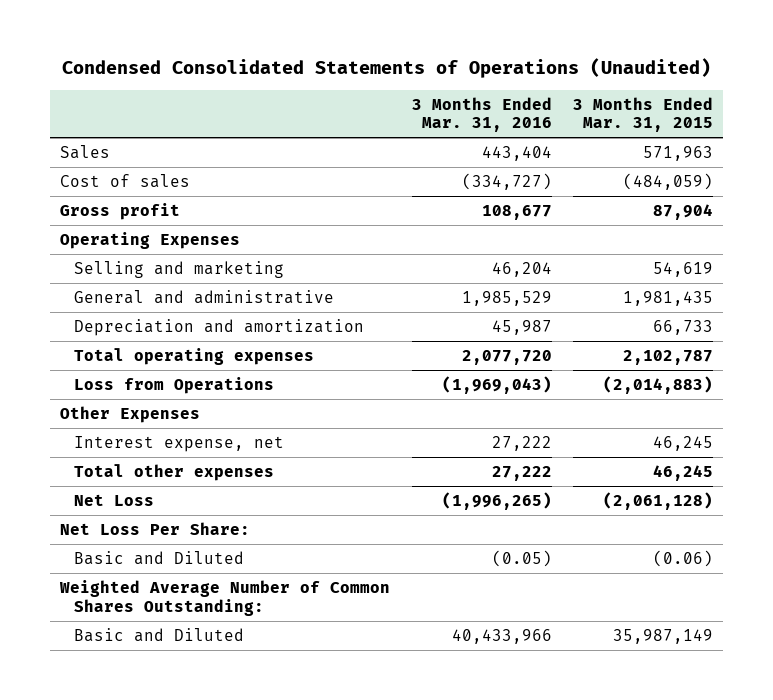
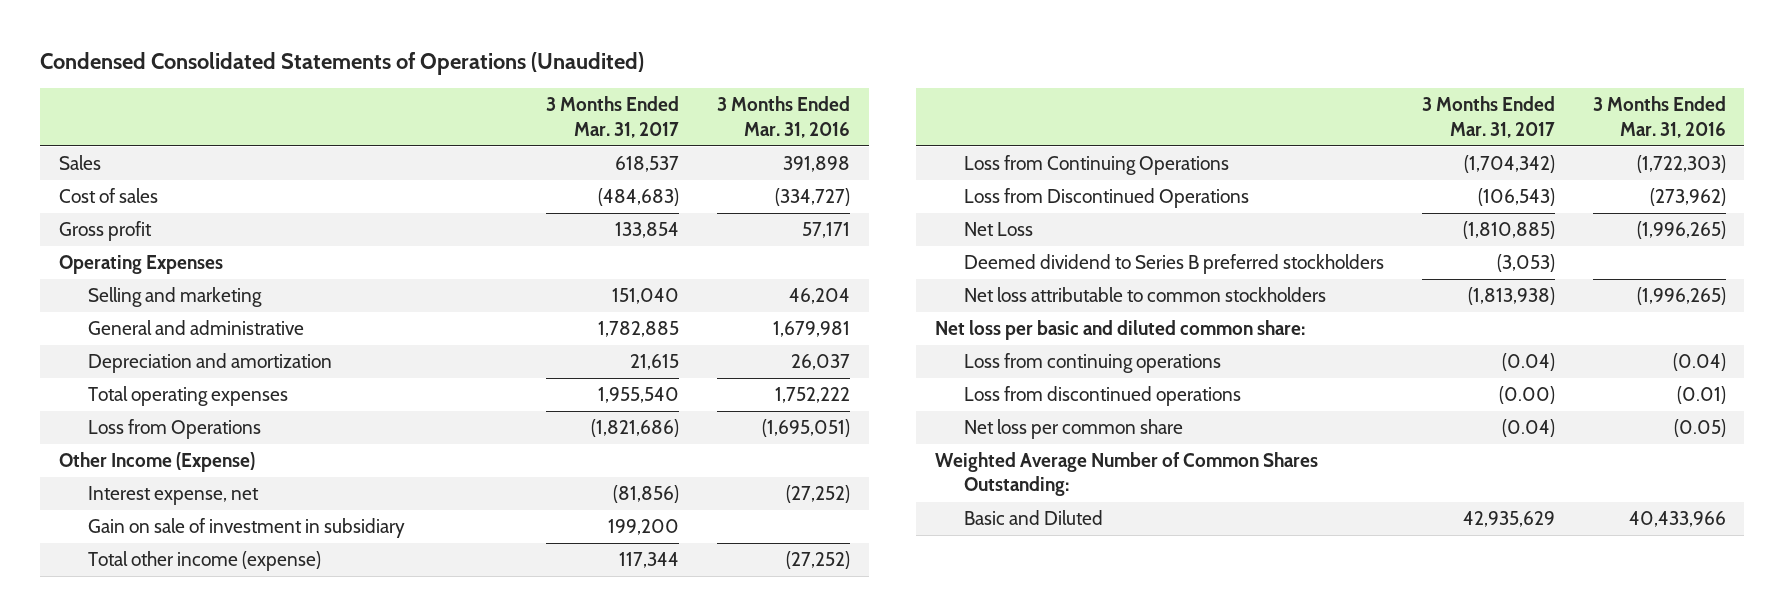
- | 3 Months Ended Mar. 31, 2016 | 3 Months Ended Mar. 31, 2015
+ | 3 Months Ended Mar. 31, 2017 | 3 Months Ended Mar. 31, 2016
- Sales | 443,404 | 571,963
+ Sales | 618,537 | 391,898
- Gross profit | 108,677 | 87,904
+ Gross profit | 133,854 | 57,171
- General and administrative | 1,985,529 | 1,981,435
- Depreciation and amortization | 45,987 | 66,733
- Total operating expenses | 2,077,720 | 2,102,787
- Loss from Operations | (1,969,043) | (2,014,883)
- Other Expenses
- Interest expense, net | 27,222 | 46,245
- Total other expenses | 27,222 | 46,245
+ General and administrative | 1,782,885 | 1,679,981
+ Depreciation and amortization | 21,615 | 26,037
+ Total operating expenses | 1,955,540 | 1,752,222
+ Loss from Operations | (1,821,686) | (1,695,051)
+ Other Income (Expense)
+ Interest expense, net | (81,856) | (27,252)
+ Gain on sale of investment in subsidiary | 199,200 |
+ Total other income (expense) | 117,344 | (27,252)
+ Loss from Continuing Operations | (1,704,342) | (1,722,303)
+ Loss from Discontinued Operations | (106,543) | (273,962)
- Net Loss Per Share:
- Basic and Diluted | (0.05) | (0.06)
+ Deemed dividend to Series B preferred stockholders | (3,053) |
+ Net loss attributable to common stockholders | (1,813,938) | (1,996,265)
+ Net loss per basic and diluted common share:
+ Loss from continuing operations | (0.04) | (0.04)
+ Loss from discontinued operations | (0.00) | (0.01)
+ Net loss per common share | (0.04) | (0.05)

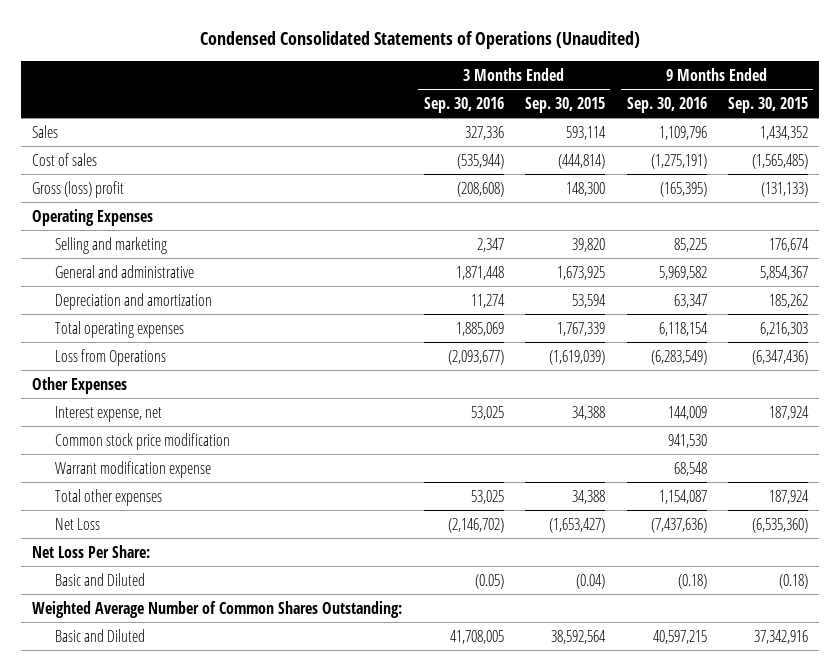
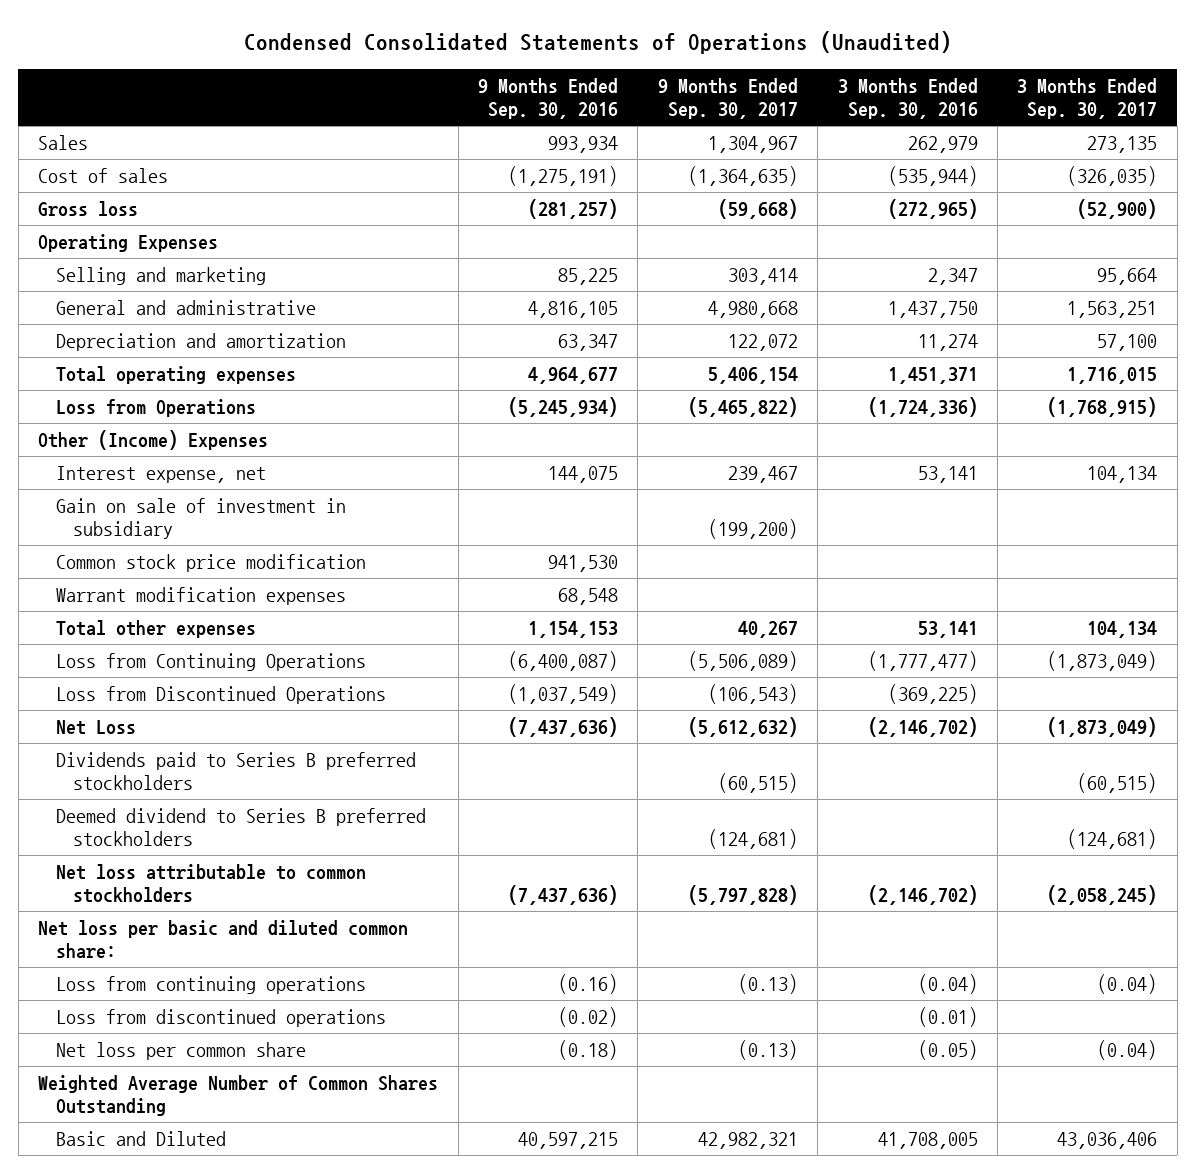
- | 3 Months Ended Sep. 30, 2016 | 3 Months Ended Sep. 30, 2015 | 9 Months Ended Sep. 30, 2016 | 9 Months Ended Sep. 30, 2015
+ | 9 Months Ended Sep. 30, 2016 | 9 Months Ended Sep. 30, 2017 | 3 Months Ended Sep. 30, 2016 | 3 Months Ended Sep. 30, 2017
- Sales | 327,336 | 593,114 | 1,109,796 | 1,434,352
+ Sales | 993,934 | 1,304,967 | 262,979 | 273,135
- Gross (loss) profit | (208,608) | 148,300 | (165,395) | (131,133)
+ Gross loss | (281,257) | (59,668) | (272,965) | (52,900)
- General and administrative | 1,871,448 | 1,673,925 | 5,969,582 | 5,854,367
+ General and administrative | 4,816,105 | 4,980,668 | 1,437,750 | 1,563,251
- Total operating expenses | 1,885,069 | 1,767,339 | 6,118,154 | 6,216,303
- Loss from Operations | (2,093,677) | (1,619,039) | (6,283,549) | (6,347,436)
- Other Expenses
- Interest expense, net | 53,025 | 34,388 | 144,009 | 187,924
+ Total operating expenses | 4,964,677 | 5,406,154 | 1,451,371 | 1,716,015
+ Loss from Operations | (5,245,934) | (5,465,822) | (1,724,336) | (1,768,915)
+ Other (Income) Expenses
+ Interest expense, net | 144,075 | 239,467 | 53,141 | 104,134
+ Gain on sale of investment in subsidiary | | (199,200) | |
- Warrant modification expense | | | 68,548 |
- Total other expenses | 53,025 | 34,388 | 1,154,087 | 187,924
+ Warrant modification expenses | 68,548 | | |
+ Total other expenses | 1,154,153 | 40,267 | 53,141 | 104,134
+ Loss from Continuing Operations | (6,400,087) | (5,506,089) | (1,777,477) | (1,873,049)
+ Loss from Discontinued Operations | (1,037,549) | (106,543) | (369,225) |
- Net Loss Per Share:
- Basic and Diluted | (0.05) | (0.04) | (0.18) | (0.18)
- Weighted Average Number of Common Shares Outstanding:
+ Dividends paid to Series B preferred stockholders | | (60,515) | | (60,515)
+ Deemed dividend to Series B preferred stockholders | | (124,681) | | (124,681)
+ Net loss attributable to common stockholders | (7,437,636) | (5,797,828) | (2,146,702) | (2,058,245)
+ Net loss per basic and diluted common share:
+ Loss from continuing operations | (0.16) | (0.13) | (0.04) | (0.04)
+ Loss from discontinued operations | (0.02) | | (0.01) |
+ Net loss per common share | (0.18) | (0.13) | (0.05) | (0.04)
+ Weighted Average Number of Common Shares Outstanding

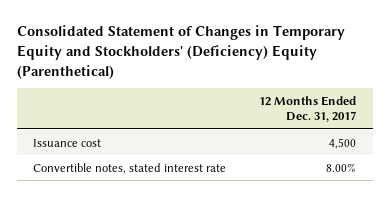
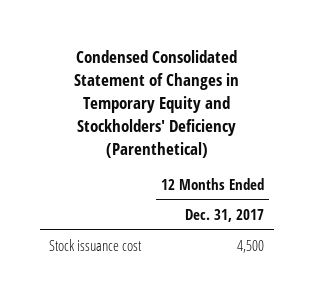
- Consolidated Statement of Changes in Temporary Equity and Stockholders' (Deficiency) Equity (Parenthetical)
+ Condensed Consolidated Statement of Changes in Temporary Equity and Stockholders' Deficiency (Parenthetical)
- Issuance cost | 4,500
- Convertible notes, stated interest rate | 8.00%
+ Stock issuance cost | 4,500

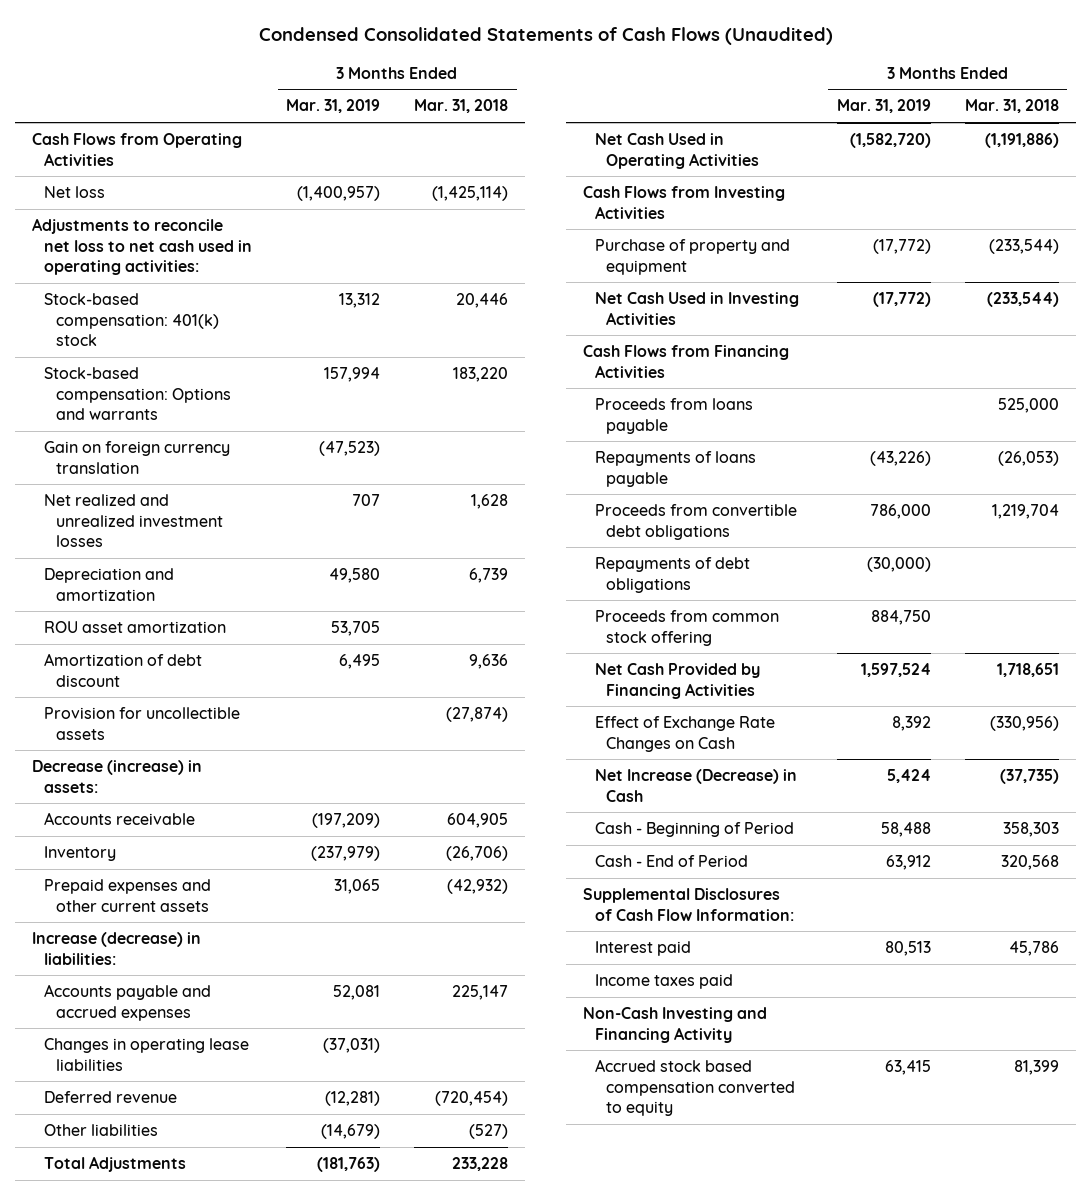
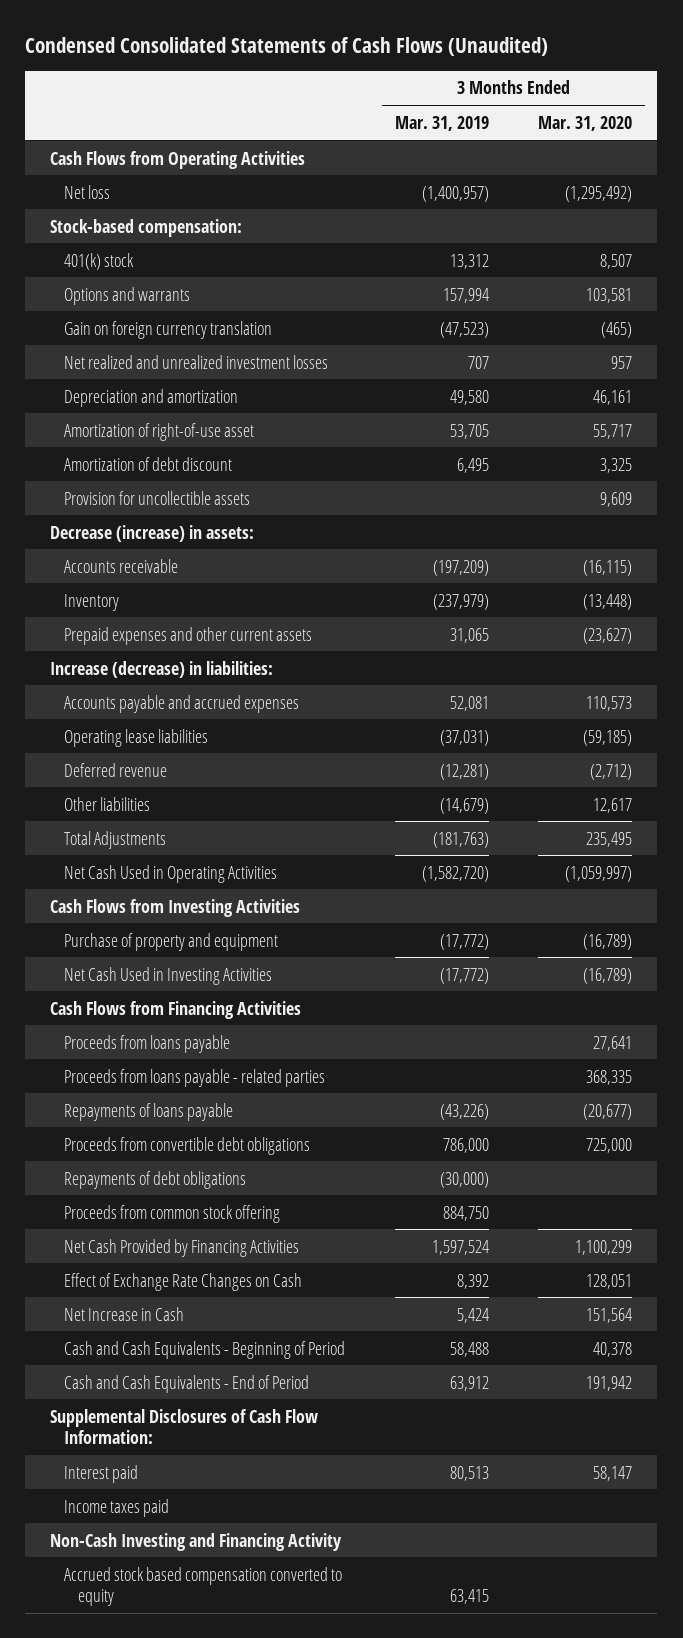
- | 3 Months Ended Mar. 31, 2019 | 3 Months Ended Mar. 31, 2018
+ | 3 Months Ended Mar. 31, 2019 | 3 Months Ended Mar. 31, 2020
- Adjustments to reconcile net loss to net cash used in operating activities:
- Stock-based compensation: 401(k) stock | 13,312 | 20,446
- Stock-based compensation: Options and warrants | 157,994 | 183,220
+ Stock-based compensation:
+ 401(k) stock | 13,312 | 8,507
+ Options and warrants | 157,994 | 103,581
- ROU asset amortization | 53,705 |
+ Amortization of right-of-use asset | 53,705 | 55,717
- Changes in operating lease liabilities | (37,031) |
+ Operating lease liabilities | (37,031) | (59,185)
+ Proceeds from loans payable - related parties | | 368,335
- Net Increase (Decrease) in Cash | 5,424 | (37,735)
- Cash - Beginning of Period | 58,488 | 358,303
- Cash - End of Period | 63,912 | 320,568
+ Net Increase in Cash | 5,424 | 151,564
+ Cash and Cash Equivalents - Beginning of Period | 58,488 | 40,378
+ Cash and Cash Equivalents - End of Period | 63,912 | 191,942

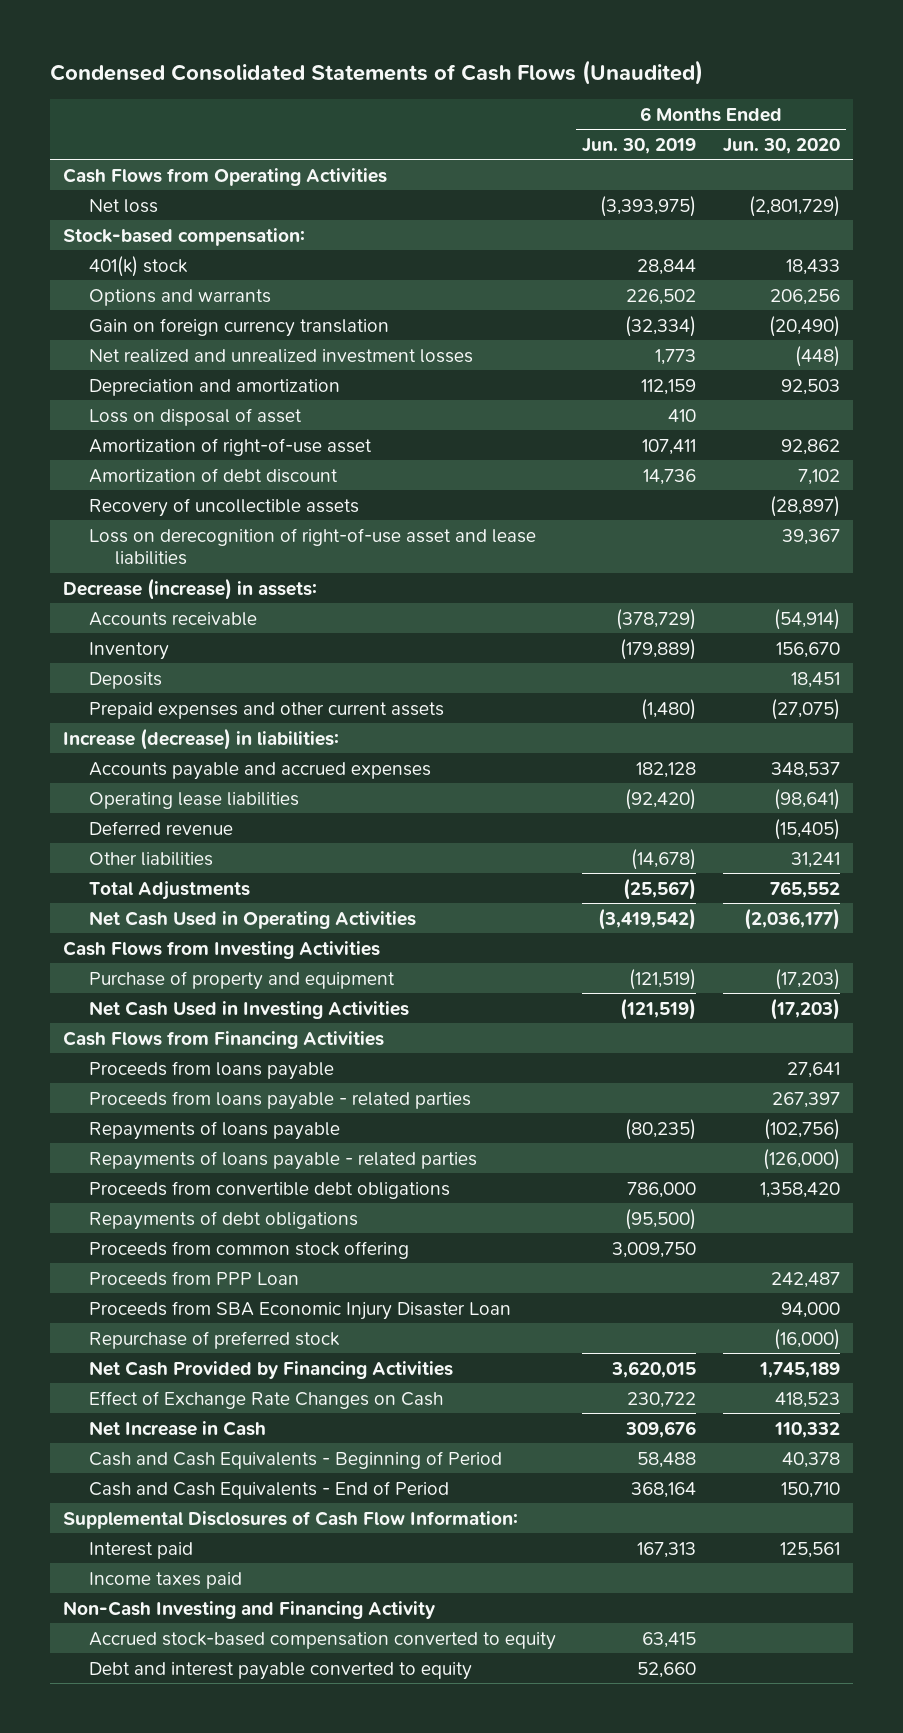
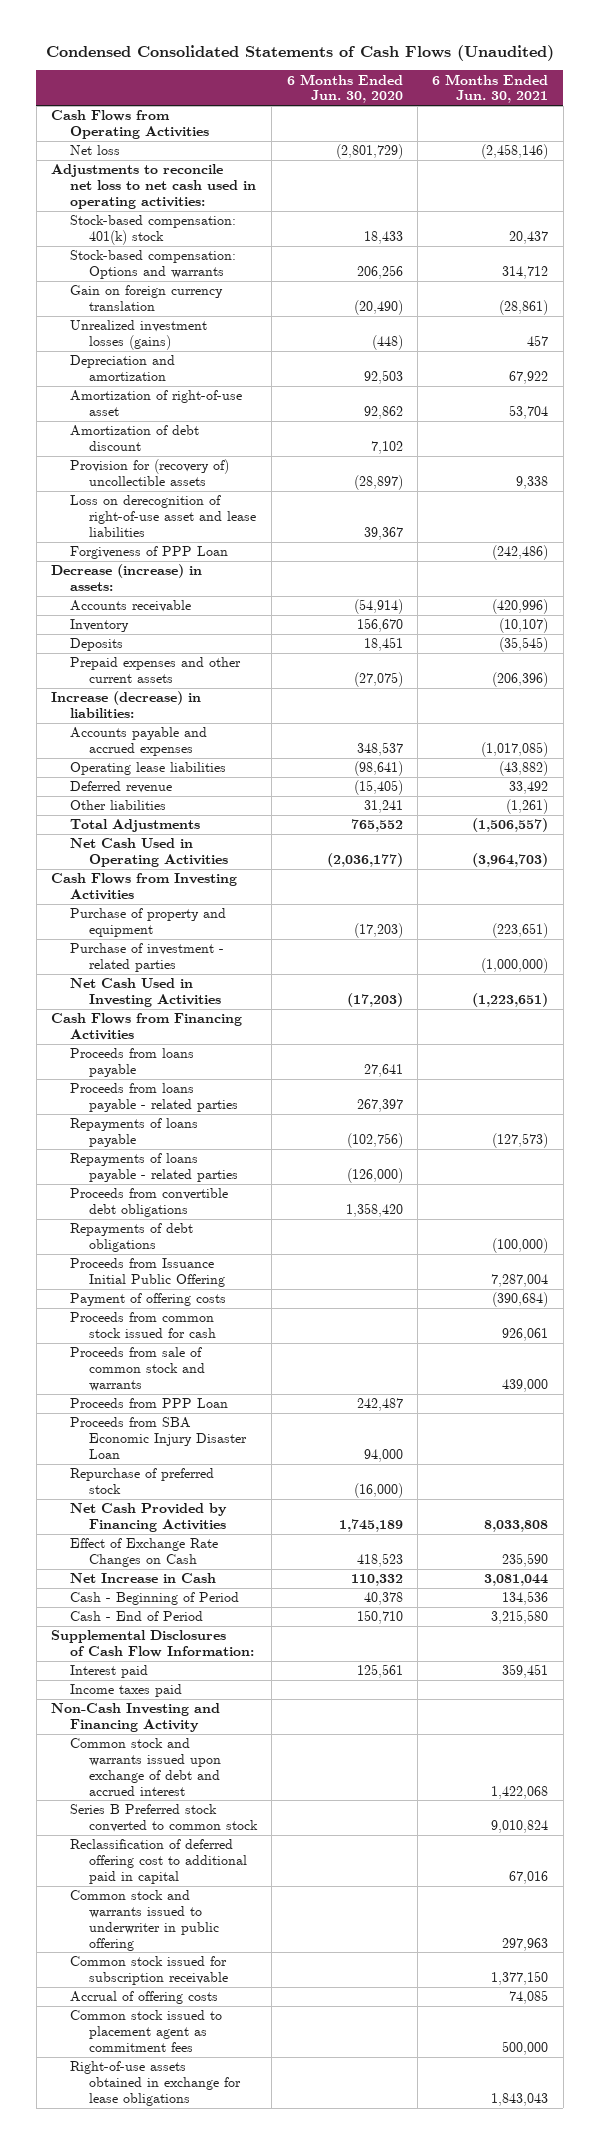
- | 6 Months Ended Jun. 30, 2019 | 6 Months Ended Jun. 30, 2020
+ | 6 Months Ended Jun. 30, 2020 | 6 Months Ended Jun. 30, 2021
- Stock-based compensation:
- 401(k) stock | 28,844 | 18,433
- Options and warrants | 226,502 | 206,256
+ Adjustments to reconcile net loss to net cash used in operating activities:
+ Stock-based compensation: 401(k) stock | 18,433 | 20,437
+ Stock-based compensation: Options and warrants | 206,256 | 314,712
- Net realized and unrealized investment losses | 1,773 | (448)
+ Unrealized investment losses (gains) | (448) | 457
- Loss on disposal of asset | 410 |
- Recovery of uncollectible assets | | (28,897)
+ Provision for (recovery of) uncollectible assets | (28,897) | 9,338
+ Forgiveness of PPP Loan | | (242,486)
+ Purchase of investment - related parties | | (1,000,000)
- Proceeds from common stock offering | 3,009,750 |
+ Proceeds from Issuance Initial Public Offering | | 7,287,004
+ Payment of offering costs | | (390,684)
+ Proceeds from common stock issued for cash | | 926,061
+ Proceeds from sale of common stock and warrants | | 439,000
- Cash and Cash Equivalents - Beginning of Period | 58,488 | 40,378
- Cash and Cash Equivalents - End of Period | 368,164 | 150,710
+ Cash - Beginning of Period | 40,378 | 134,536
+ Cash - End of Period | 150,710 | 3,215,580
- Accrued stock-based compensation converted to equity | 63,415 |
- Debt and interest payable converted to equity | 52,660 |
+ Common stock and warrants issued upon exchange of debt and accrued interest | | 1,422,068
+ Series B Preferred stock converted to common stock | | 9,010,824
+ Reclassification of deferred offering cost to additional paid in capital | | 67,016
+ Common stock and warrants issued to underwriter in public offering | | 297,963
+ Common stock issued for subscription receivable | | 1,377,150
+ Accrual of offering costs | | 74,085
+ Common stock issued to placement agent as commitment fees | | 500,000
+ Right-of-use assets obtained in exchange for lease obligations | | 1,843,043

